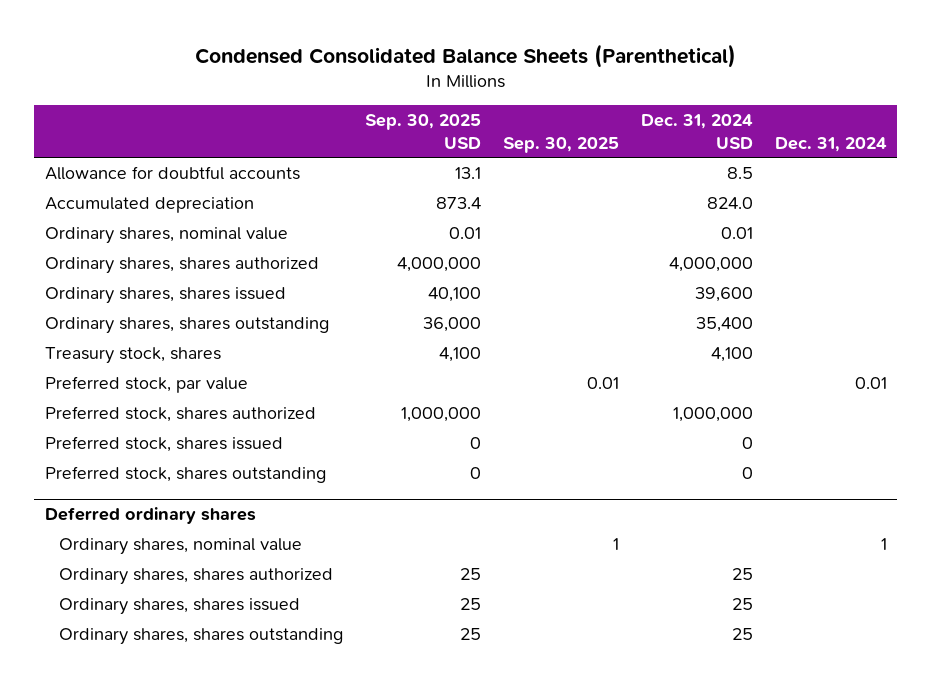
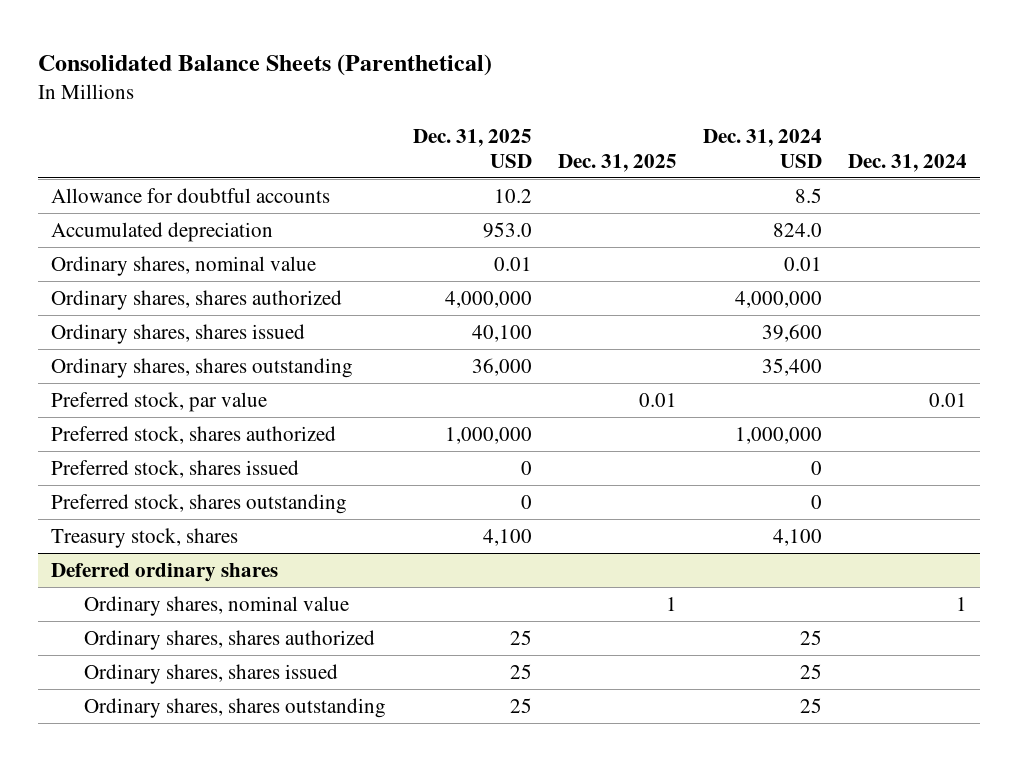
- Condensed Consolidated Balance Sheets (Parenthetical)
+ Consolidated Balance Sheets (Parenthetical)
- | Sep. 30, 2025 USD | Sep. 30, 2025 | Dec. 31, 2024 USD | Dec. 31, 2024
+ | Dec. 31, 2025 USD | Dec. 31, 2025 | Dec. 31, 2024 USD | Dec. 31, 2024
moved down: Treasury stock, shares | 4,100 | | 4,100 |

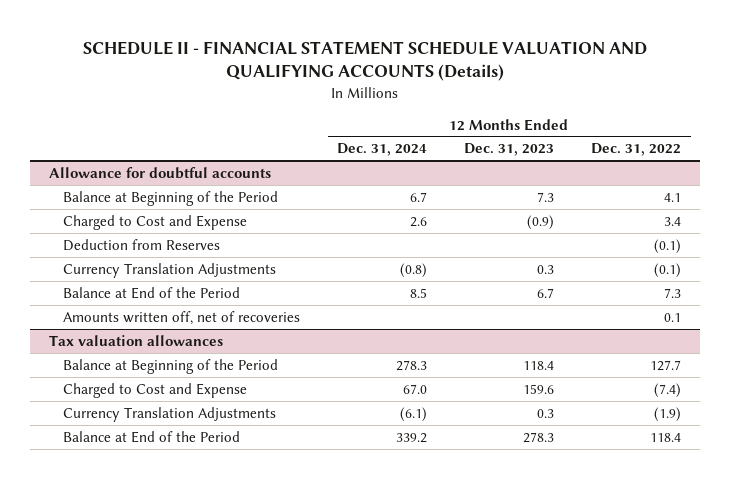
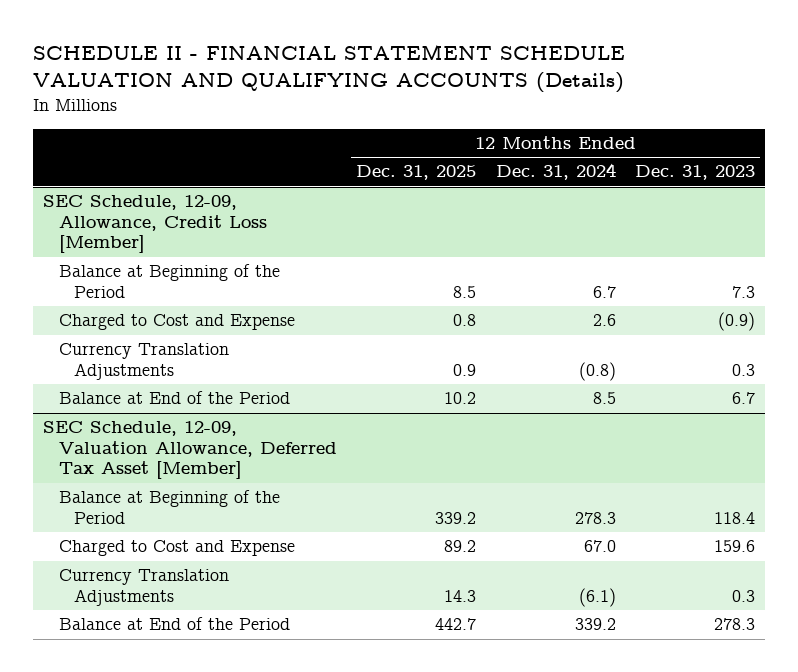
- | 12 Months Ended Dec. 31, 2024 | 12 Months Ended Dec. 31, 2023 | 12 Months Ended Dec. 31, 2022
+ | 12 Months Ended Dec. 31, 2025 | 12 Months Ended Dec. 31, 2024 | 12 Months Ended Dec. 31, 2023
- Allowance for doubtful accounts
+ SEC Schedule, 12-09, Allowance, Credit Loss [Member]
- Deduction from Reserves | | | (0.1)
- Amounts written off, net of recoveries | | | 0.1
- Tax valuation allowances
+ SEC Schedule, 12-09, Valuation Allowance, Deferred Tax Asset [Member]

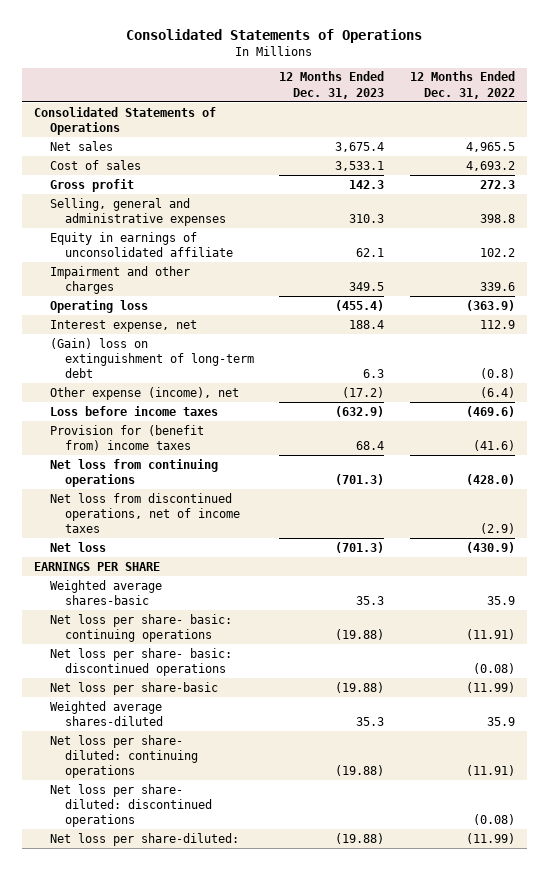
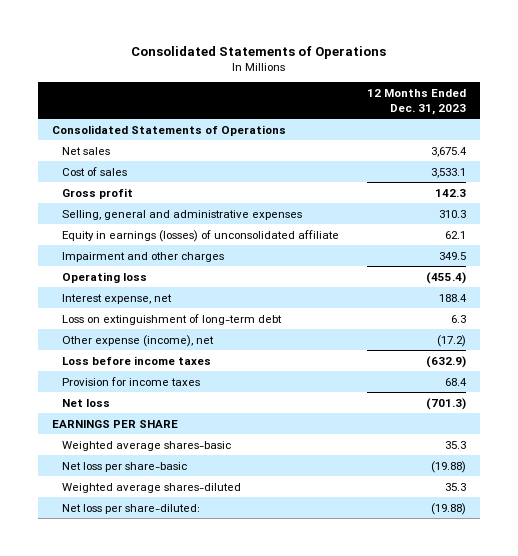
- | 12 Months Ended Dec. 31, 2023 | 12 Months Ended Dec. 31, 2022
+ | 12 Months Ended Dec. 31, 2023
- Equity in earnings of unconsolidated affiliate | 62.1 | 102.2
+ Equity in earnings (losses) of unconsolidated affiliate | 62.1
- (Gain) loss on extinguishment of long-term debt | 6.3 | (0.8)
+ Loss on extinguishment of long-term debt | 6.3
- Provision for (benefit from) income taxes | 68.4 | (41.6)
- Net loss from continuing operations | (701.3) | (428.0)
- Net loss from discontinued operations, net of income taxes | | (2.9)
+ Provision for income taxes | 68.4
- Net loss per share- basic: continuing operations | (19.88) | (11.91)
- Net loss per share- basic: discontinued operations | | (0.08)
- Net loss per share- diluted: continuing operations | (19.88) | (11.91)
- Net loss per share- diluted: discontinued operations | | (0.08)

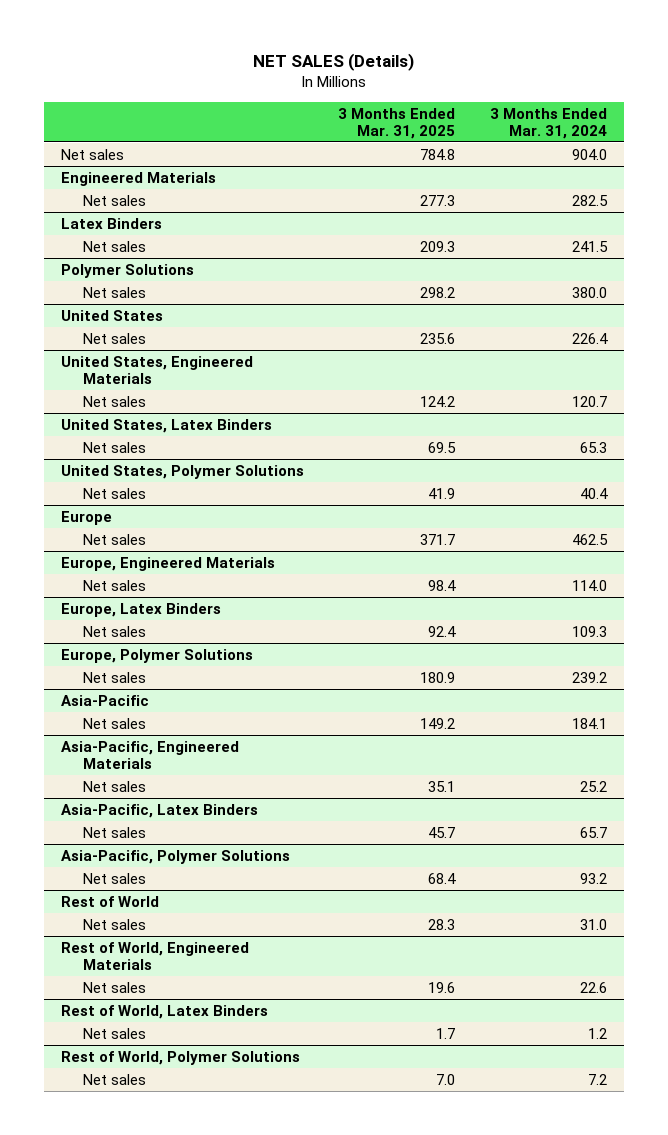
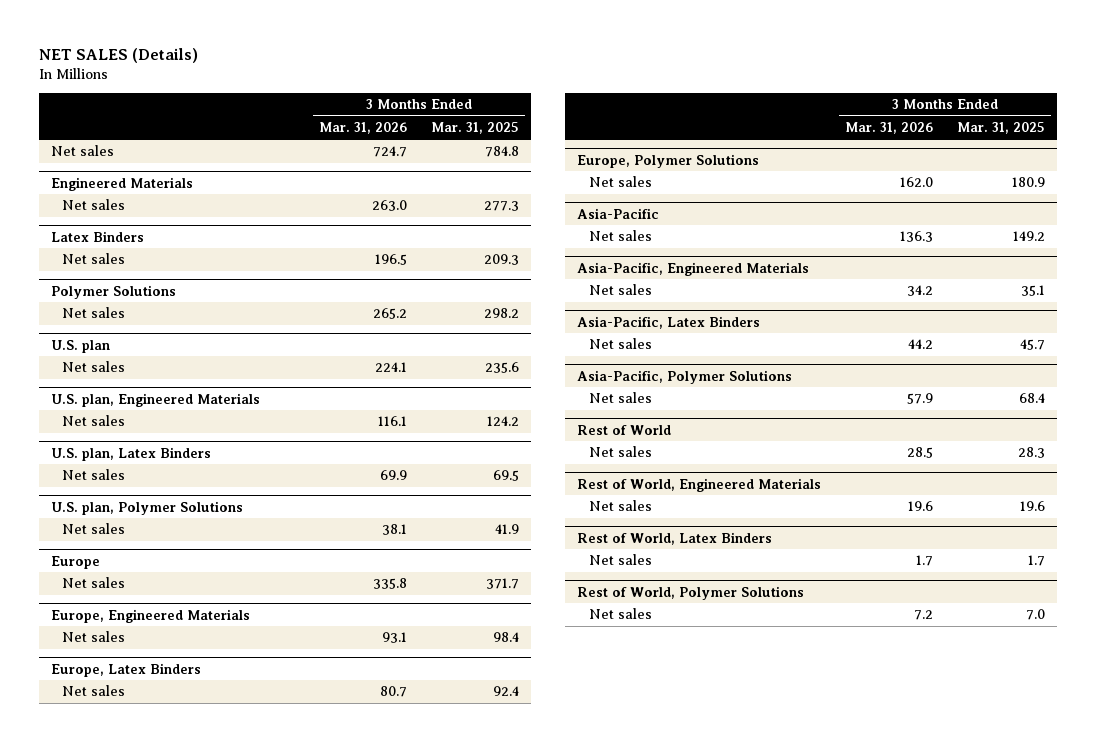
- | 3 Months Ended Mar. 31, 2025 | 3 Months Ended Mar. 31, 2024
+ | 3 Months Ended Mar. 31, 2026 | 3 Months Ended Mar. 31, 2025
- United States
+ U.S. plan
- United States, Engineered Materials
+ U.S. plan, Engineered Materials
- United States, Latex Binders
+ U.S. plan, Latex Binders
- United States, Polymer Solutions
+ U.S. plan, Polymer Solutions

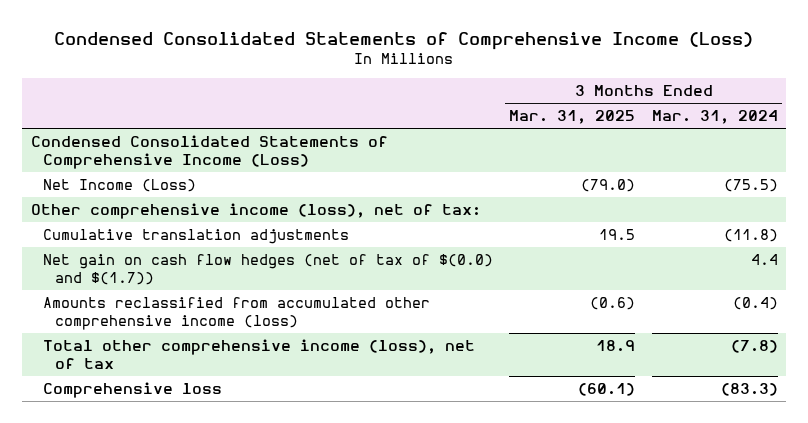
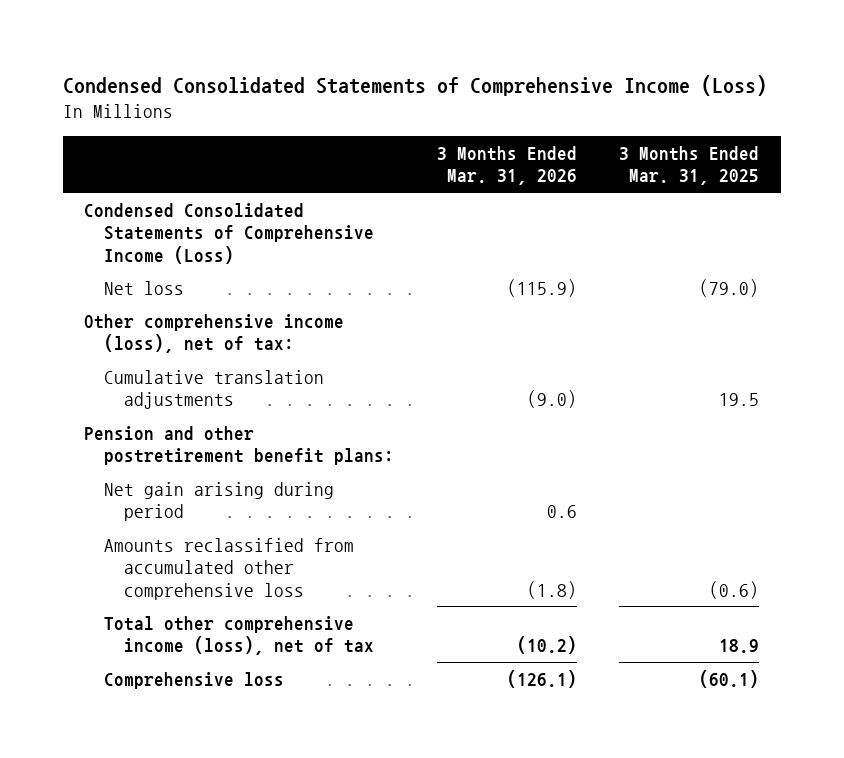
- | 3 Months Ended Mar. 31, 2025 | 3 Months Ended Mar. 31, 2024
+ | 3 Months Ended Mar. 31, 2026 | 3 Months Ended Mar. 31, 2025
- Net Income (Loss) | (79.0) | (75.5)
+ Net loss | (115.9) | (79.0)
- Net gain on cash flow hedges (net of tax of $(0.0) and $(1.7)) | | 4.4
- Amounts reclassified from accumulated other comprehensive income (loss) | (0.6) | (0.4)
+ Pension and other postretirement benefit plans:
+ Net gain arising during period | 0.6 |
+ Amounts reclassified from accumulated other comprehensive loss | (1.8) | (0.6)

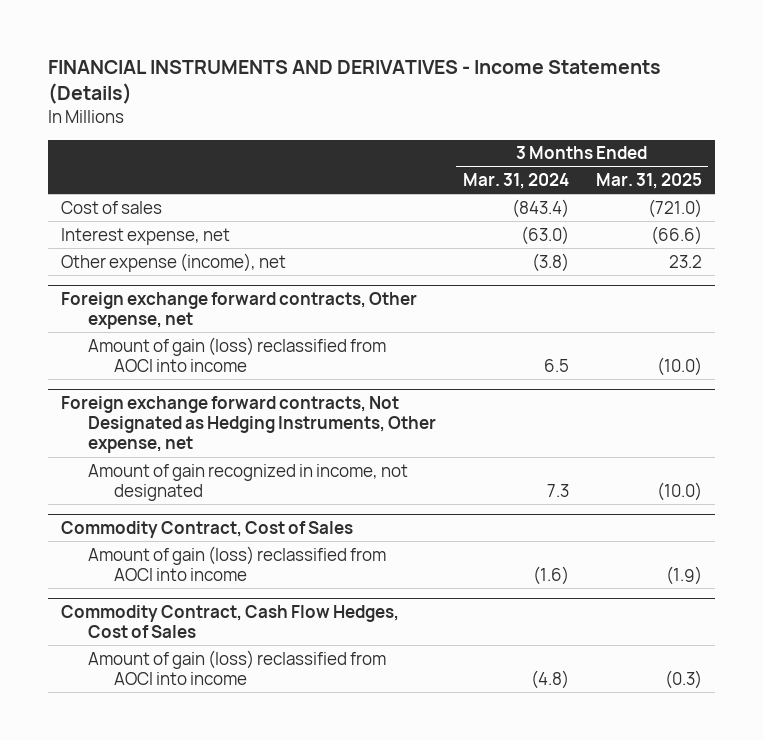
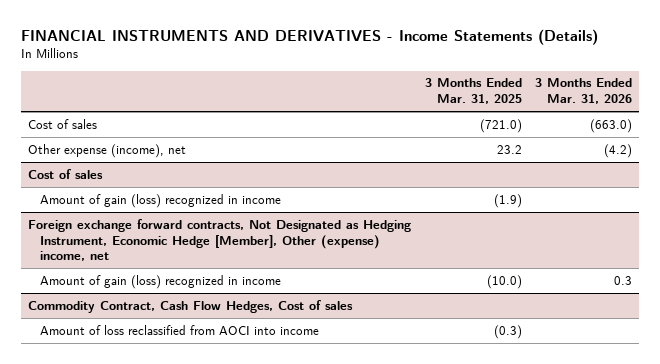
- | 3 Months Ended Mar. 31, 2024 | 3 Months Ended Mar. 31, 2025
+ | 3 Months Ended Mar. 31, 2025 | 3 Months Ended Mar. 31, 2026
- Interest expense, net | (63.0) | (66.6)
- Foreign exchange forward contracts, Other expense, net
- Amount of gain (loss) reclassified from AOCI into income | 6.5 | (10.0)
- Foreign exchange forward contracts, Not Designated as Hedging Instruments, Other expense, net
- Amount of gain recognized in income, not designated | 7.3 | (10.0)
- Commodity Contract, Cost of Sales
- Amount of gain (loss) reclassified from AOCI into income | (1.6) | (1.9)
- Commodity Contract, Cash Flow Hedges, Cost of Sales
- Amount of gain (loss) reclassified from AOCI into income | (4.8) | (0.3)
+ Cost of sales
+ Amount of gain (loss) recognized in income | (1.9) |
+ Foreign exchange forward contracts, Not Designated as Hedging Instrument, Economic Hedge [Member], Other (expense) income, net
+ Amount of gain (loss) recognized in income | (10.0) | 0.3
+ Commodity Contract, Cash Flow Hedges, Cost of sales
+ Amount of loss reclassified from AOCI into income | (0.3) |

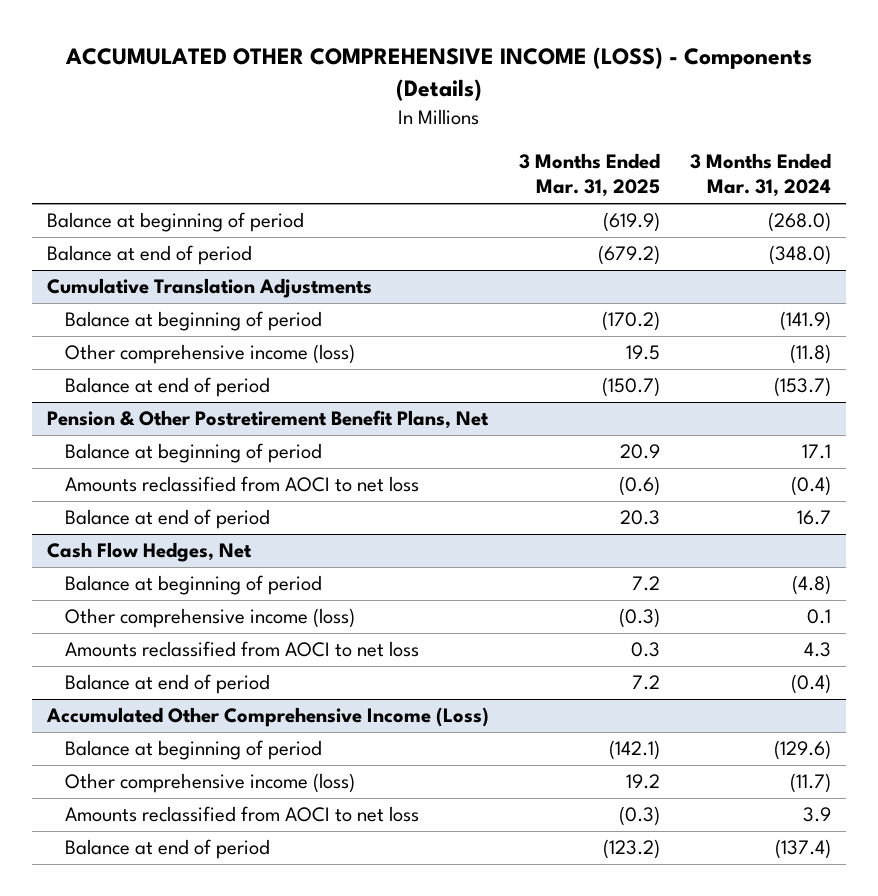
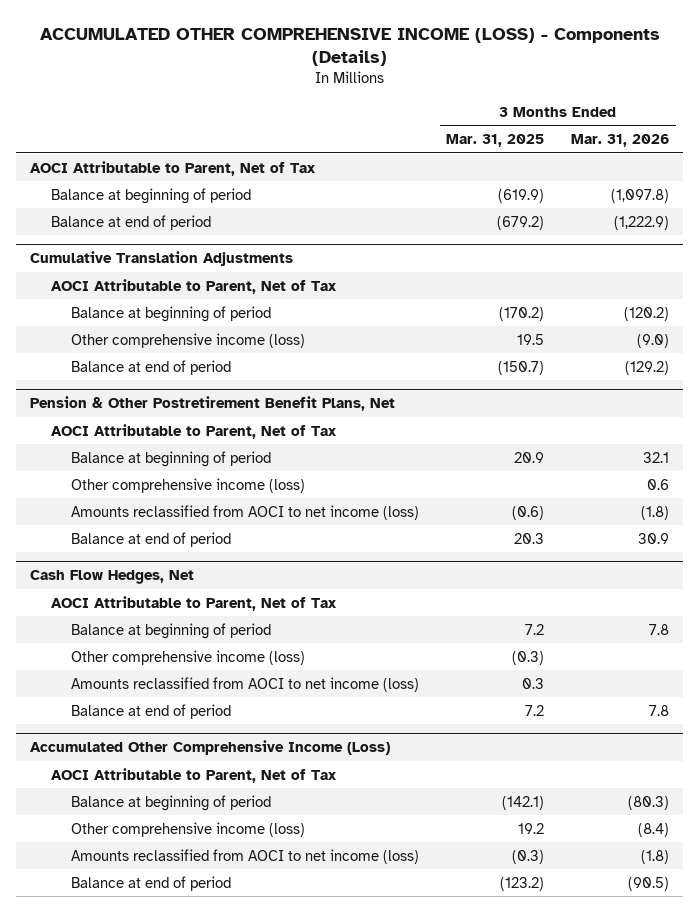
- | 3 Months Ended Mar. 31, 2025 | 3 Months Ended Mar. 31, 2024
+ | 3 Months Ended Mar. 31, 2025 | 3 Months Ended Mar. 31, 2026
+ AOCI Attributable to Parent, Net of Tax
@ Cumulative Translation Adjustments
+ AOCI Attributable to Parent, Net of Tax
@ Pension & Other Postretirement Benefit Plans, Net
+ AOCI Attributable to Parent, Net of Tax
- Amounts reclassified from AOCI to net loss | (0.6) | (0.4)
+ Other comprehensive income (loss) | | 0.6
+ Amounts reclassified from AOCI to net income (loss) | (0.6) | (1.8)
@ Cash Flow Hedges, Net
+ AOCI Attributable to Parent, Net of Tax
- Amounts reclassified from AOCI to net loss | 0.3 | 4.3
+ Amounts reclassified from AOCI to net income (loss) | 0.3 |
@ Accumulated Other Comprehensive Income (Loss)
+ AOCI Attributable to Parent, Net of Tax
- Amounts reclassified from AOCI to net loss | (0.3) | 3.9
+ Amounts reclassified from AOCI to net income (loss) | (0.3) | (1.8)

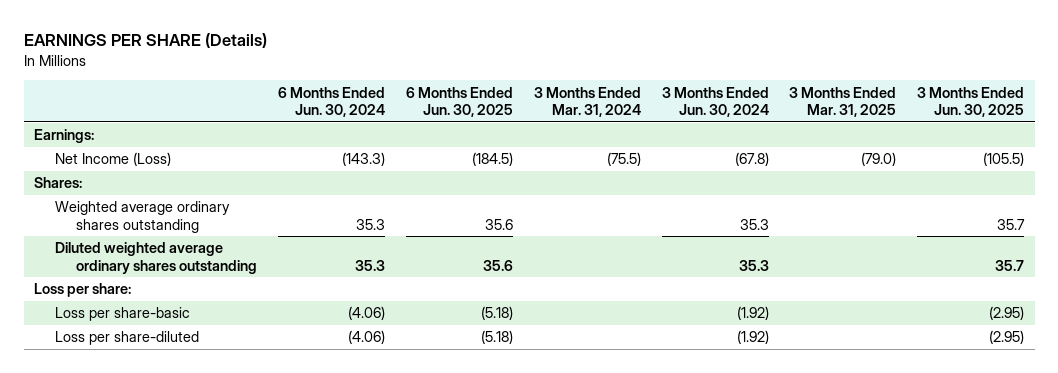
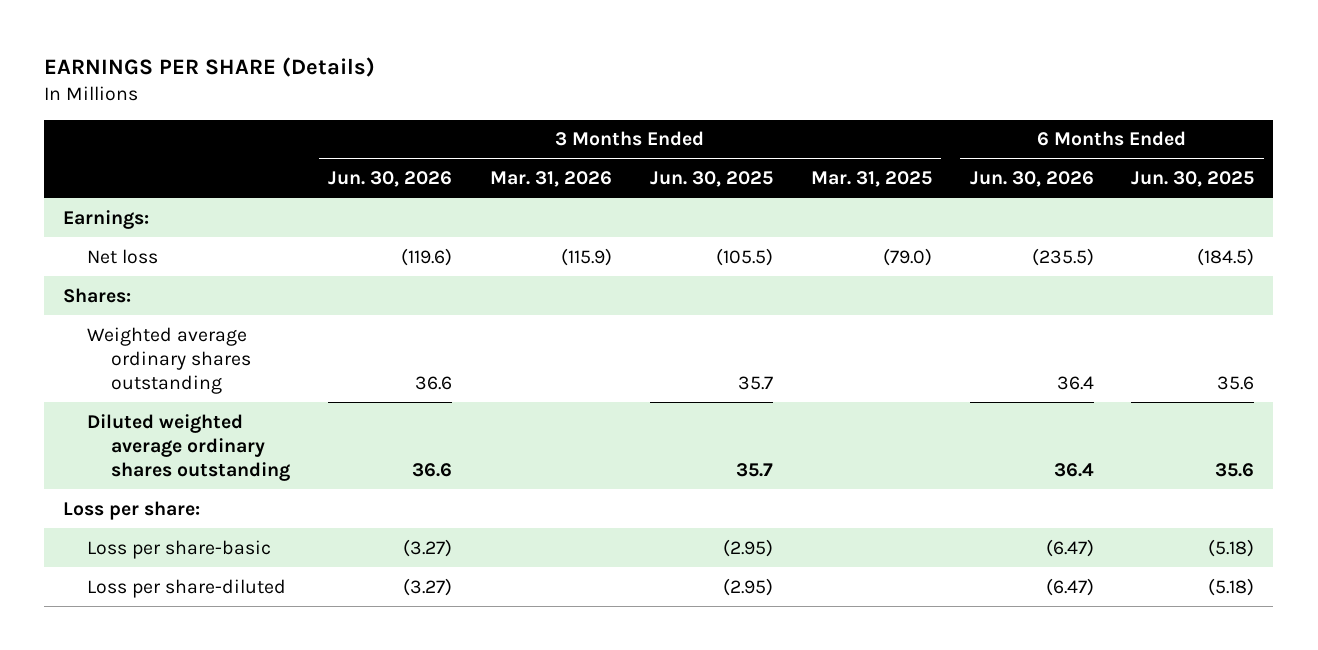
- | 6 Months Ended Jun. 30, 2024 | 6 Months Ended Jun. 30, 2025 | 3 Months Ended Mar. 31, 2024 | 3 Months Ended Jun. 30, 2024 | 3 Months Ended Mar. 31, 2025 | 3 Months Ended Jun. 30, 2025
+ | 3 Months Ended Jun. 30, 2026 | 3 Months Ended Mar. 31, 2026 | 3 Months Ended Jun. 30, 2025 | 3 Months Ended Mar. 31, 2025 | 6 Months Ended Jun. 30, 2026 | 6 Months Ended Jun. 30, 2025
- Net Income (Loss) | (143.3) | (184.5) | (75.5) | (67.8) | (79.0) | (105.5)
+ Net loss | (119.6) | (115.9) | (105.5) | (79.0) | (235.5) | (184.5)

